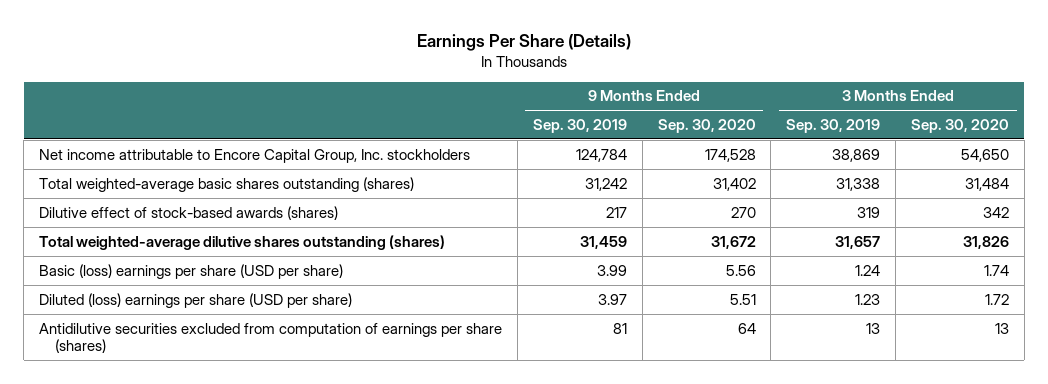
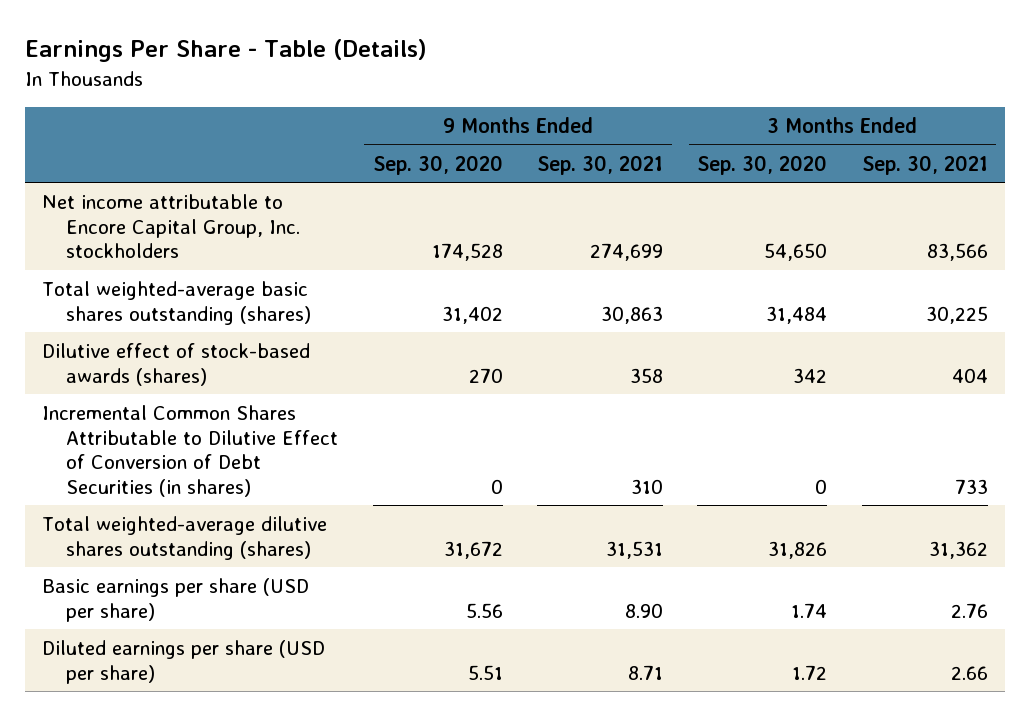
- Earnings Per Share (Details)
+ Earnings Per Share - Table (Details)
- | 9 Months Ended Sep. 30, 2019 | 9 Months Ended Sep. 30, 2020 | 3 Months Ended Sep. 30, 2019 | 3 Months Ended Sep. 30, 2020
+ | 9 Months Ended Sep. 30, 2020 | 9 Months Ended Sep. 30, 2021 | 3 Months Ended Sep. 30, 2020 | 3 Months Ended Sep. 30, 2021
+ Incremental Common Shares Attributable to Dilutive Effect of Conversion of Debt Securities (in shares) | 0 | 310 | 0 | 733
- Basic (loss) earnings per share (USD per share) | 3.99 | 5.56 | 1.24 | 1.74
- Diluted (loss) earnings per share (USD per share) | 3.97 | 5.51 | 1.23 | 1.72
- Antidilutive securities excluded from computation of earnings per share (shares) | 81 | 64 | 13 | 13
+ Basic earnings per share (USD per share) | 5.56 | 8.90 | 1.74 | 2.76
+ Diluted earnings per share (USD per share) | 5.51 | 8.71 | 1.72 | 2.66

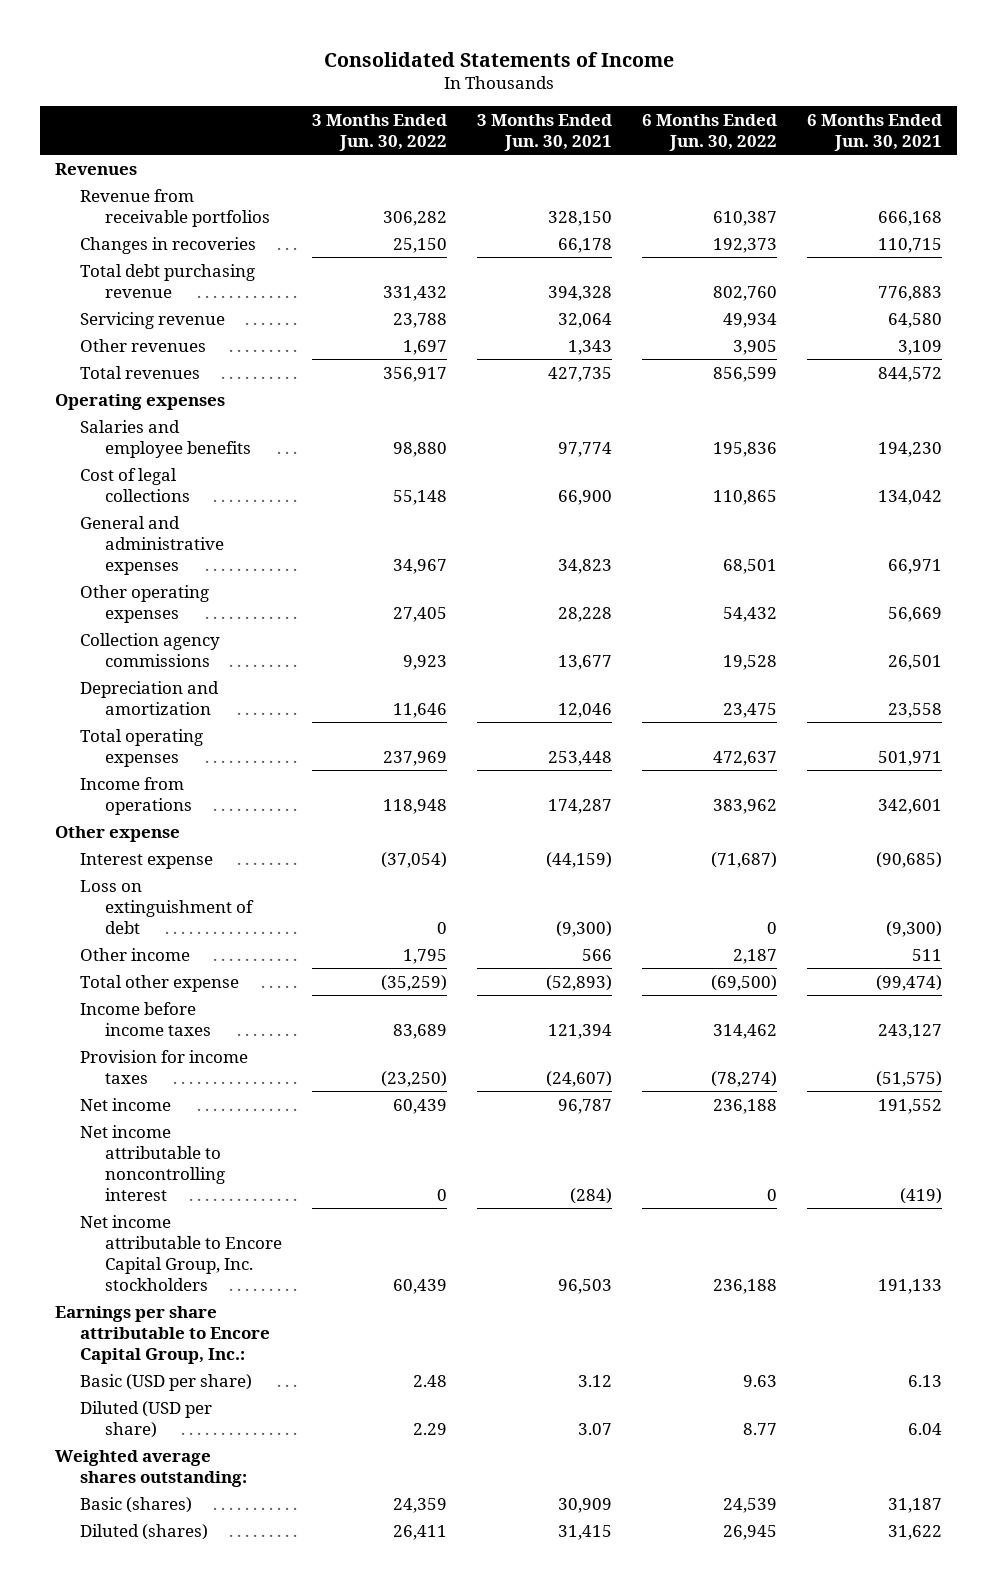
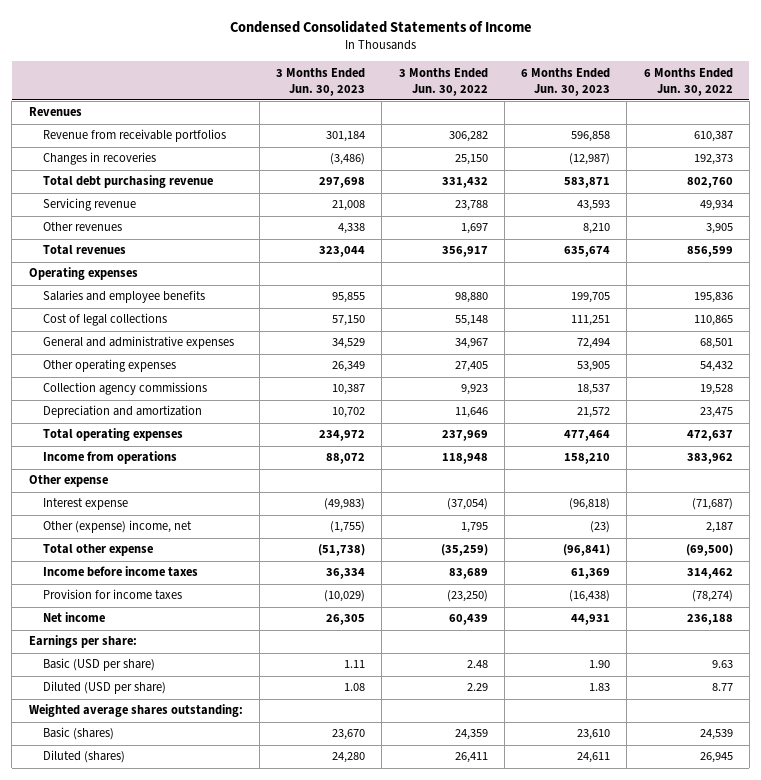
- Consolidated Statements of Income
+ Condensed Consolidated Statements of Income
- | 3 Months Ended Jun. 30, 2022 | 3 Months Ended Jun. 30, 2021 | 6 Months Ended Jun. 30, 2022 | 6 Months Ended Jun. 30, 2021
+ | 3 Months Ended Jun. 30, 2023 | 3 Months Ended Jun. 30, 2022 | 6 Months Ended Jun. 30, 2023 | 6 Months Ended Jun. 30, 2022
- Loss on extinguishment of debt | 0 | (9,300) | 0 | (9,300)
- Other income | 1,795 | 566 | 2,187 | 511
+ Other (expense) income, net | (1,755) | 1,795 | (23) | 2,187
- Net income attributable to noncontrolling interest | 0 | (284) | 0 | (419)
- Net income attributable to Encore Capital Group, Inc. stockholders | 60,439 | 96,503 | 236,188 | 191,133
- Earnings per share attributable to Encore Capital Group, Inc.:
+ Earnings per share:

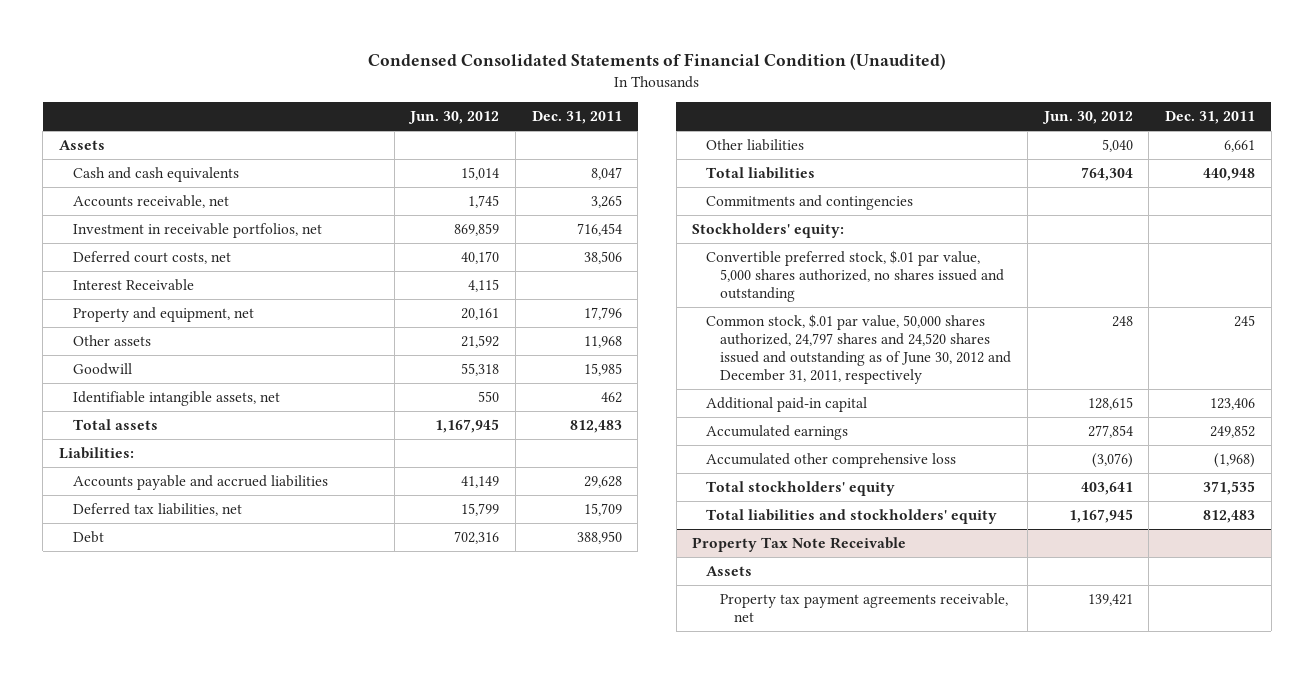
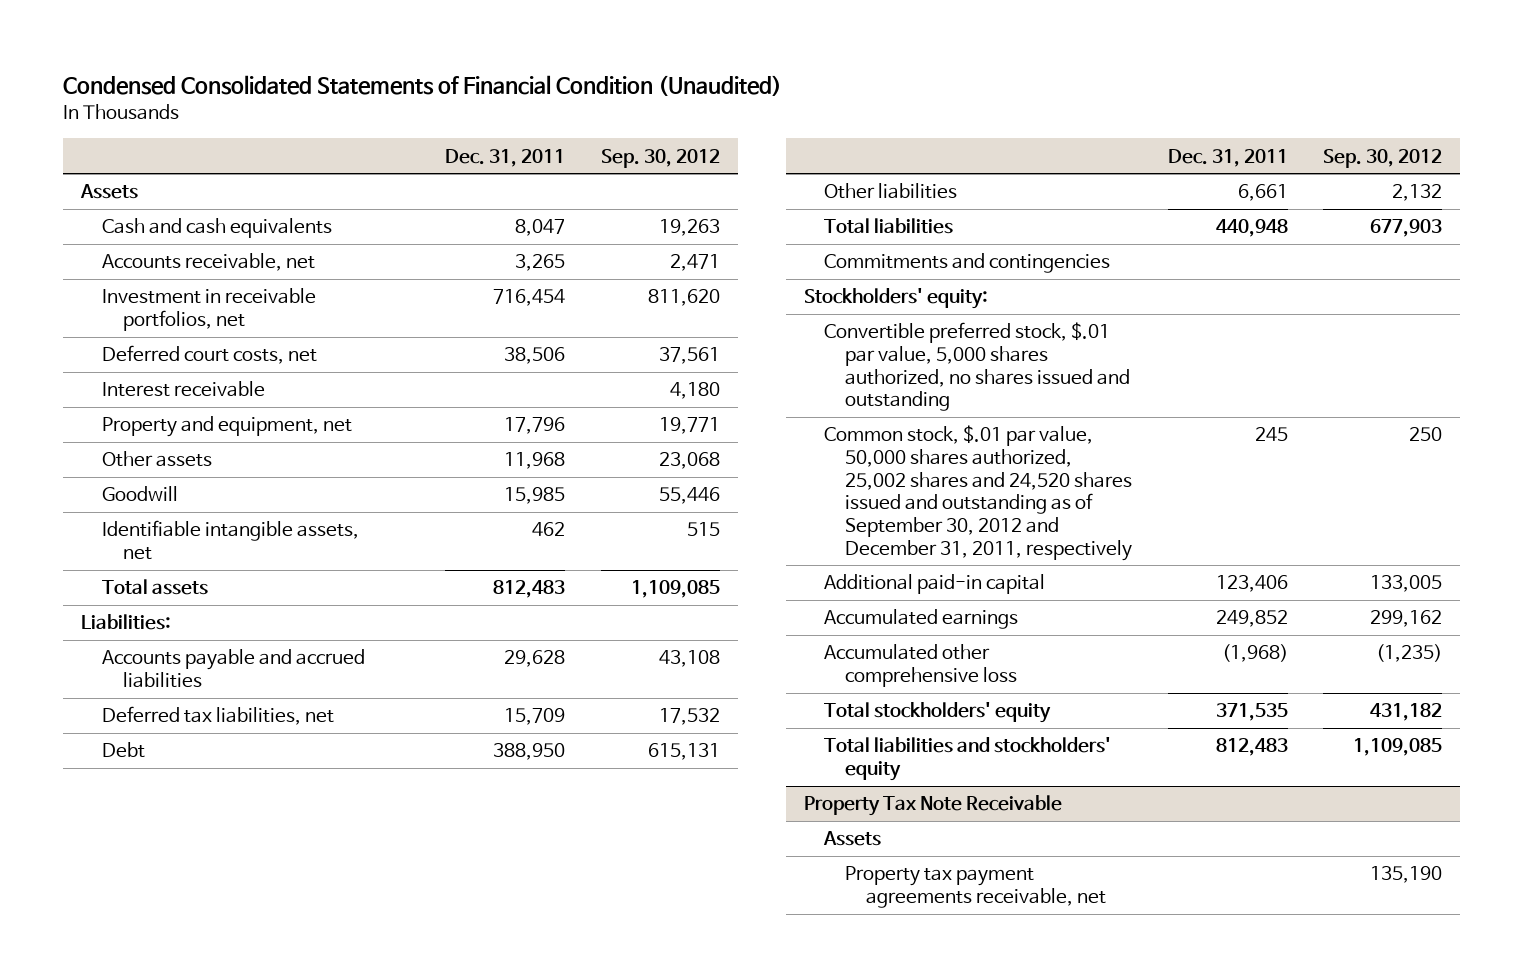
- | Jun. 30, 2012 | Dec. 31, 2011
+ | Dec. 31, 2011 | Sep. 30, 2012
- Interest Receivable | 4,115 |
+ Interest receivable | | 4,180
- Common stock, $.01 par value, 50,000 shares authorized, 24,797 shares and 24,520 shares issued and outstanding as of June 30, 2012 and December 31, 2011, respectively | 248 | 245
+ Common stock, $.01 par value, 50,000 shares authorized, 25,002 shares and 24,520 shares issued and outstanding as of September 30, 2012 and December 31, 2011, respectively | 245 | 250

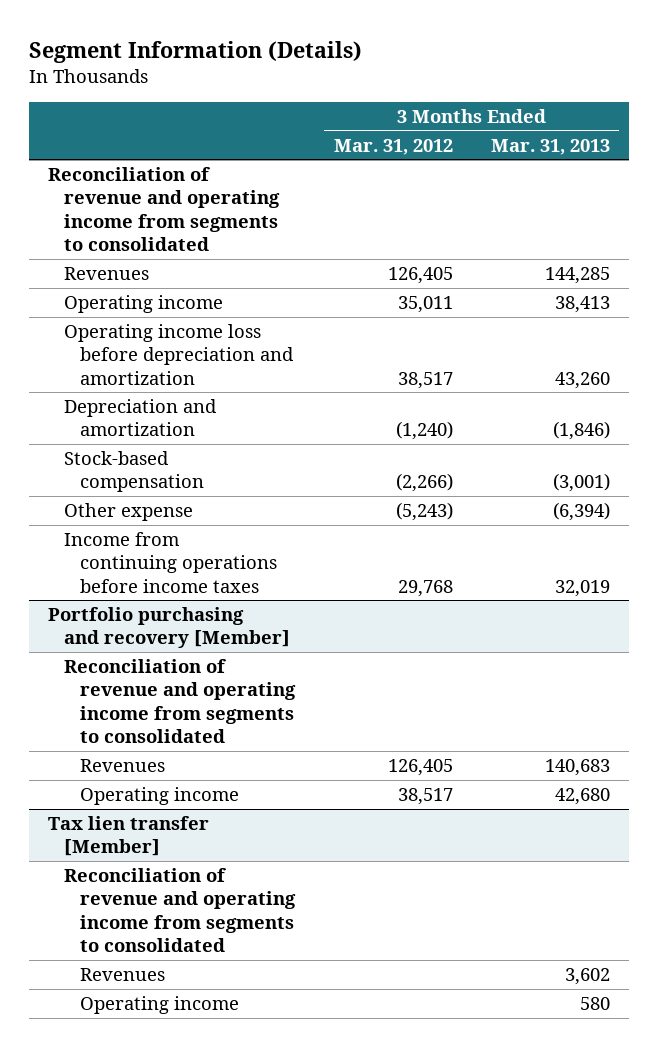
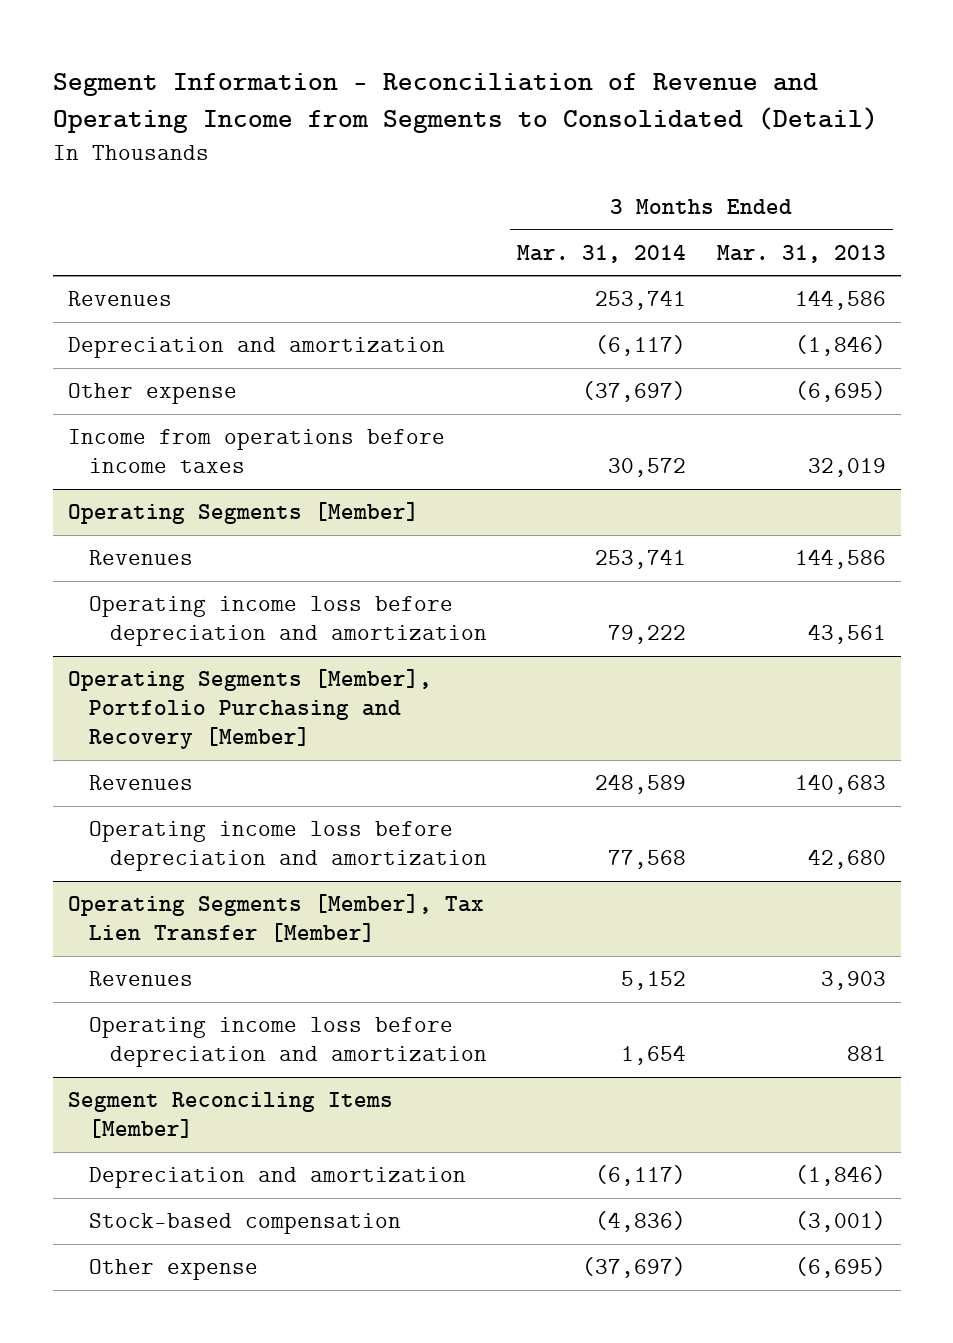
- Segment Information (Details)
+ Segment Information - Reconciliation of Revenue and Operating Income from Segments to Consolidated (Detail)
- | 3 Months Ended Mar. 31, 2012 | 3 Months Ended Mar. 31, 2013
+ | 3 Months Ended Mar. 31, 2014 | 3 Months Ended Mar. 31, 2013
- Reconciliation of revenue and operating income from segments to consolidated
- Revenues | 126,405 | 144,285
- Operating income | 35,011 | 38,413
- Operating income loss before depreciation and amortization | 38,517 | 43,260
+ Revenues | 253,741 | 144,586
- Stock-based compensation | (2,266) | (3,001)
- Other expense | (5,243) | (6,394)
- Income from continuing operations before income taxes | 29,768 | 32,019
- Portfolio purchasing and recovery [Member]
- Reconciliation of revenue and operating income from segments to consolidated
+ Other expense | (37,697) | (6,695)
+ Income from operations before income taxes | 30,572 | 32,019
+ Operating Segments [Member]
+ Revenues | 253,741 | 144,586
+ Operating income loss before depreciation and amortization | 79,222 | 43,561
+ Operating Segments [Member], Portfolio Purchasing and Recovery [Member]
- Operating income | 38,517 | 42,680
- Tax lien transfer [Member]
- Reconciliation of revenue and operating income from segments to consolidated
- Revenues | | 3,602
- Operating income | | 580
+ Operating income loss before depreciation and amortization | 77,568 | 42,680
+ Operating Segments [Member], Tax Lien Transfer [Member]
+ Revenues | 5,152 | 3,903
+ Operating income loss before depreciation and amortization | 1,654 | 881
+ Segment Reconciling Items [Member]
+ Depreciation and amortization | (6,117) | (1,846)
+ Stock-based compensation | (4,836) | (3,001)
+ Other expense | (37,697) | (6,695)

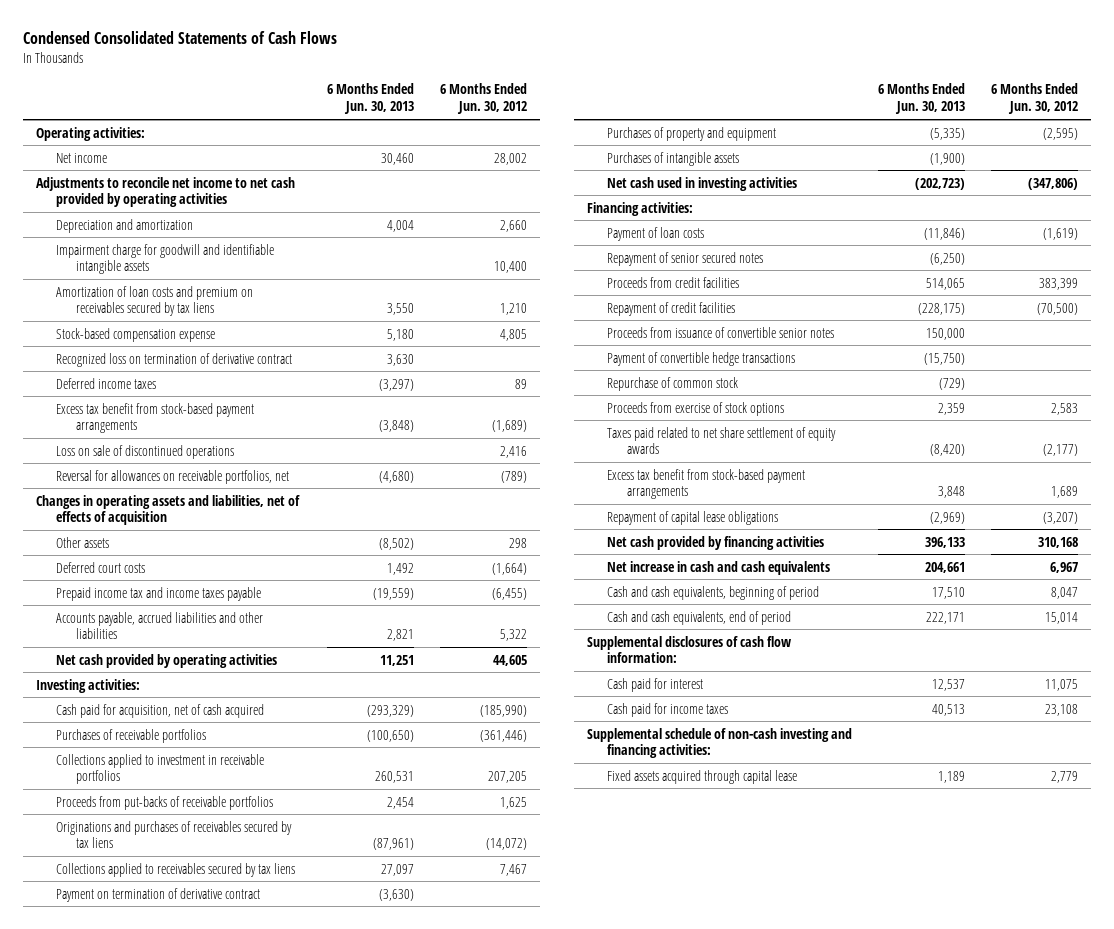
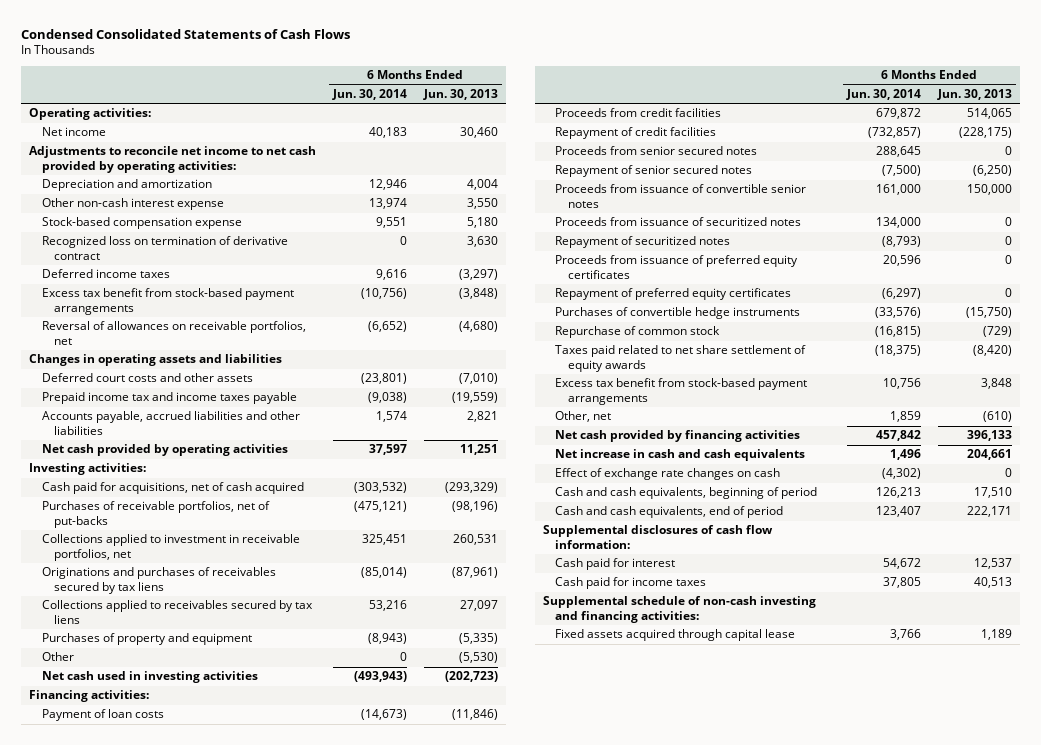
- | 6 Months Ended Jun. 30, 2013 | 6 Months Ended Jun. 30, 2012
+ | 6 Months Ended Jun. 30, 2014 | 6 Months Ended Jun. 30, 2013
- Adjustments to reconcile net income to net cash provided by operating activities
+ Adjustments to reconcile net income to net cash provided by operating activities:
- Impairment charge for goodwill and identifiable intangible assets | | 10,400
- Amortization of loan costs and premium on receivables secured by tax liens | 3,550 | 1,210
+ Other non-cash interest expense | 13,974 | 3,550
- Loss on sale of discontinued operations | | 2,416
- Reversal for allowances on receivable portfolios, net | (4,680) | (789)
- Changes in operating assets and liabilities, net of effects of acquisition
- Other assets | (8,502) | 298
- Deferred court costs | 1,492 | (1,664)
+ Reversal of allowances on receivable portfolios, net | (6,652) | (4,680)
+ Changes in operating assets and liabilities
+ Deferred court costs and other assets | (23,801) | (7,010)
- Cash paid for acquisition, net of cash acquired | (293,329) | (185,990)
- Purchases of receivable portfolios | (100,650) | (361,446)
- Collections applied to investment in receivable portfolios | 260,531 | 207,205
- Proceeds from put-backs of receivable portfolios | 2,454 | 1,625
+ Cash paid for acquisitions, net of cash acquired | (303,532) | (293,329)
+ Purchases of receivable portfolios, net of put-backs | (475,121) | (98,196)
+ Collections applied to investment in receivable portfolios, net | 325,451 | 260,531
- Payment on termination of derivative contract | (3,630) |
- Purchases of intangible assets | (1,900) |
+ Other | 0 | (5,530)
+ Proceeds from senior secured notes | 288,645 | 0
moved down: Repayment of senior secured notes | (7,500) | (6,250)
- Payment of convertible hedge transactions | (15,750) |
+ Proceeds from issuance of securitized notes | 134,000 | 0
+ Repayment of securitized notes | (8,793) | 0
+ Proceeds from issuance of preferred equity certificates | 20,596 | 0
+ Repayment of preferred equity certificates | (6,297) | 0
+ Purchases of convertible hedge instruments | (33,576) | (15,750)
- Proceeds from exercise of stock options | 2,359 | 2,583
- Repayment of capital lease obligations | (2,969) | (3,207)
+ Other, net | 1,859 | (610)
+ Effect of exchange rate changes on cash | (4,302) | 0

